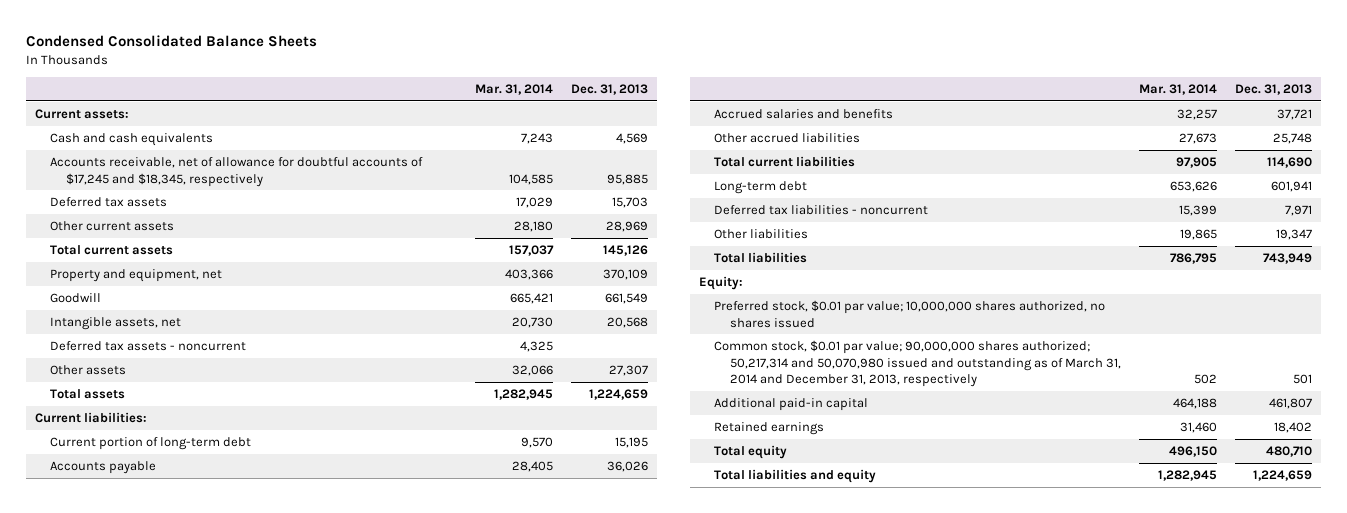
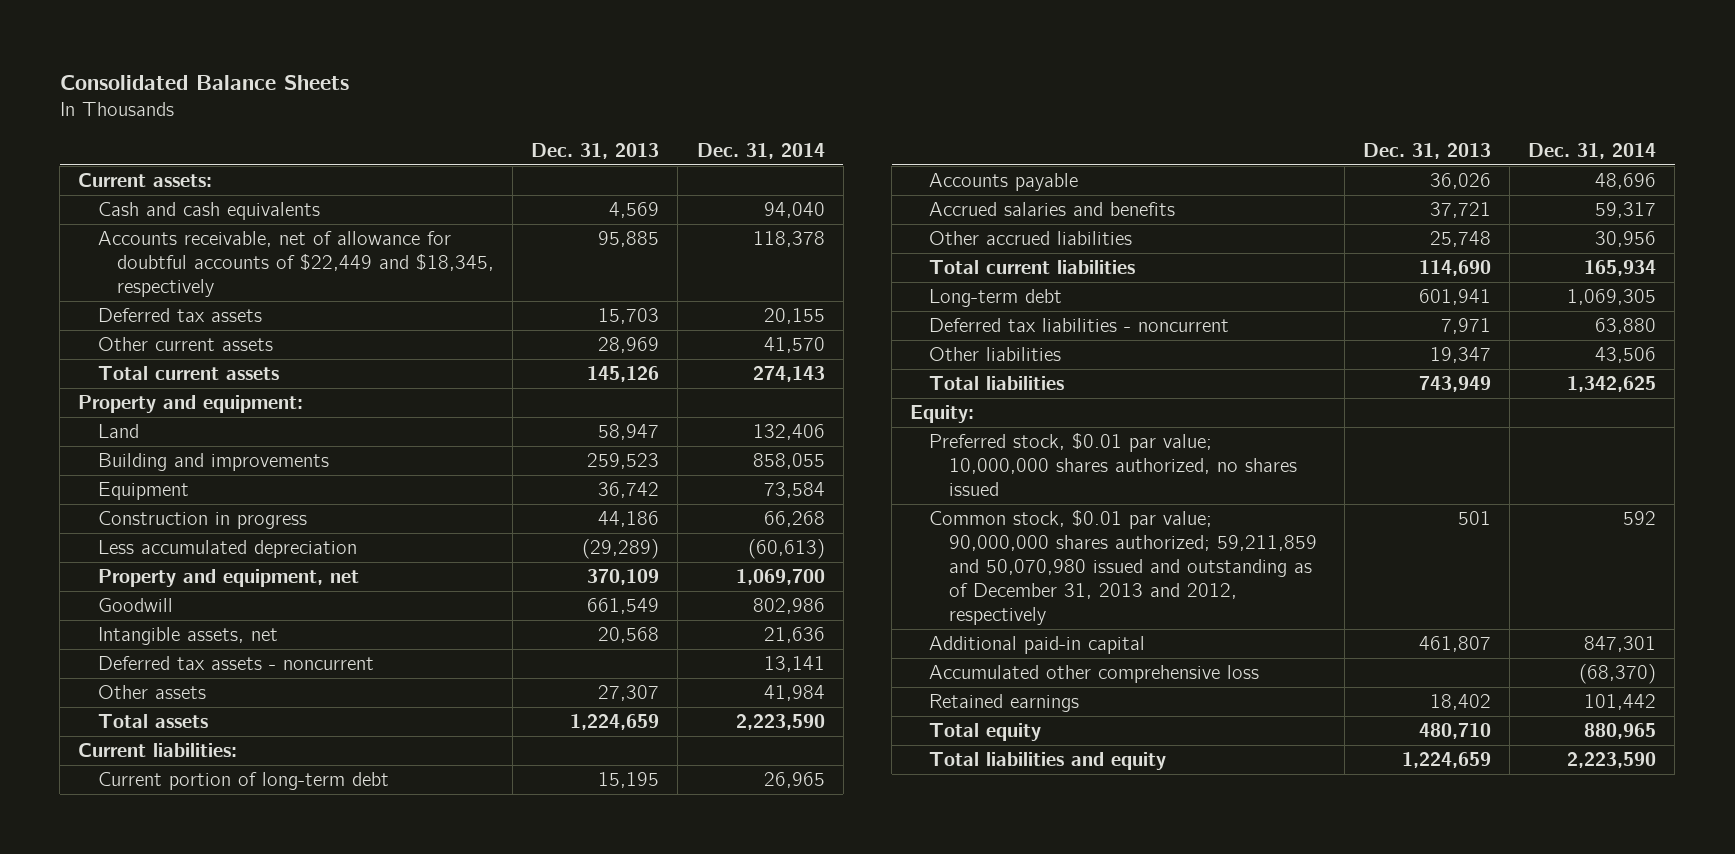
- Condensed Consolidated Balance Sheets
+ Consolidated Balance Sheets
- | Mar. 31, 2014 | Dec. 31, 2013
+ | Dec. 31, 2013 | Dec. 31, 2014
- Accounts receivable, net of allowance for doubtful accounts of $17,245 and $18,345, respectively | 104,585 | 95,885
+ Accounts receivable, net of allowance for doubtful accounts of $22,449 and $18,345, respectively | 95,885 | 118,378
+ Property and equipment:
+ Land | 58,947 | 132,406
+ Building and improvements | 259,523 | 858,055
+ Equipment | 36,742 | 73,584
+ Construction in progress | 44,186 | 66,268
+ Less accumulated depreciation | (29,289) | (60,613)
- Common stock, $0.01 par value; 90,000,000 shares authorized; 50,217,314 and 50,070,980 issued and outstanding as of March 31, 2014 and December 31, 2013, respectively | 502 | 501
+ Common stock, $0.01 par value; 90,000,000 shares authorized; 59,211,859 and 50,070,980 issued and outstanding as of December 31, 2013 and 2012, respectively | 501 | 592
+ Accumulated other comprehensive loss | | (68,370)

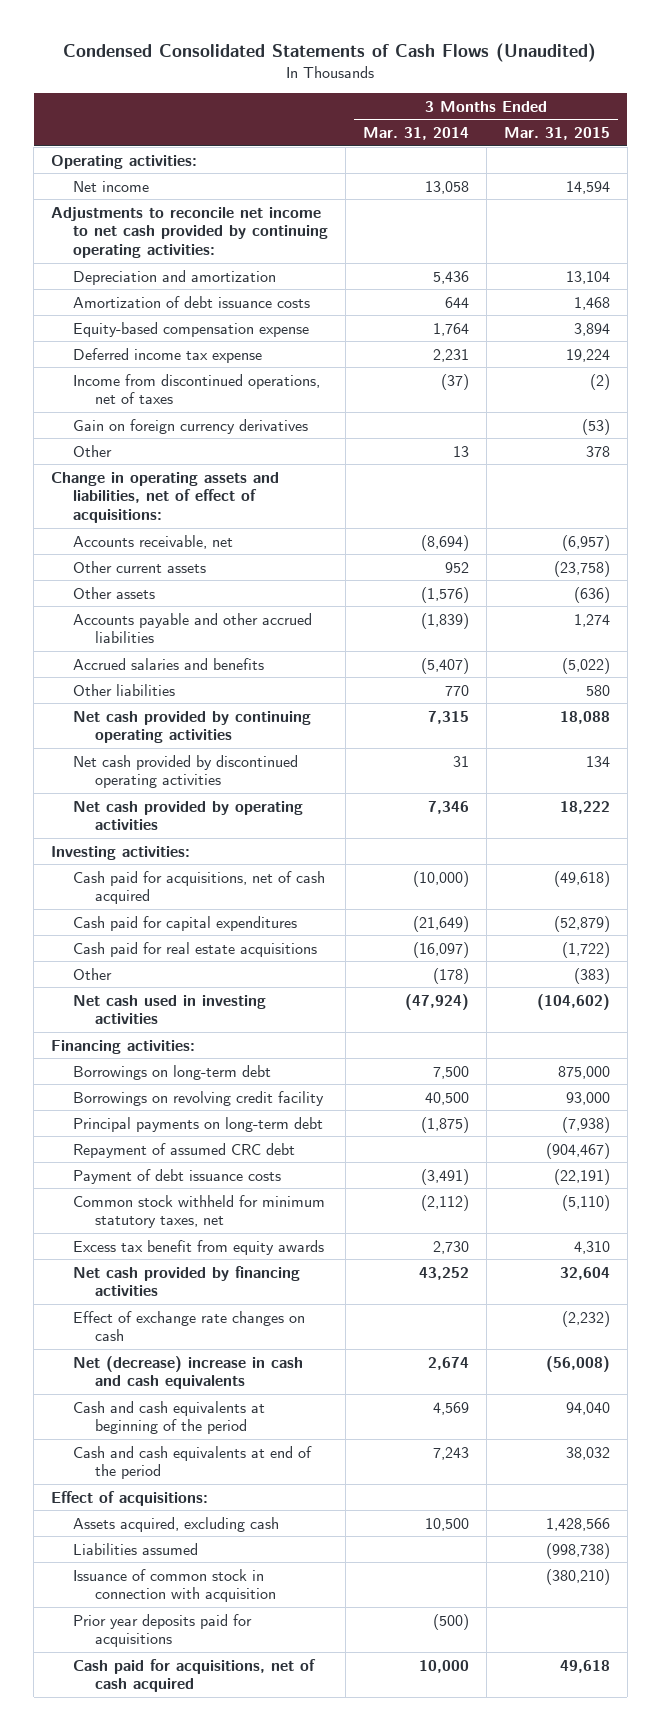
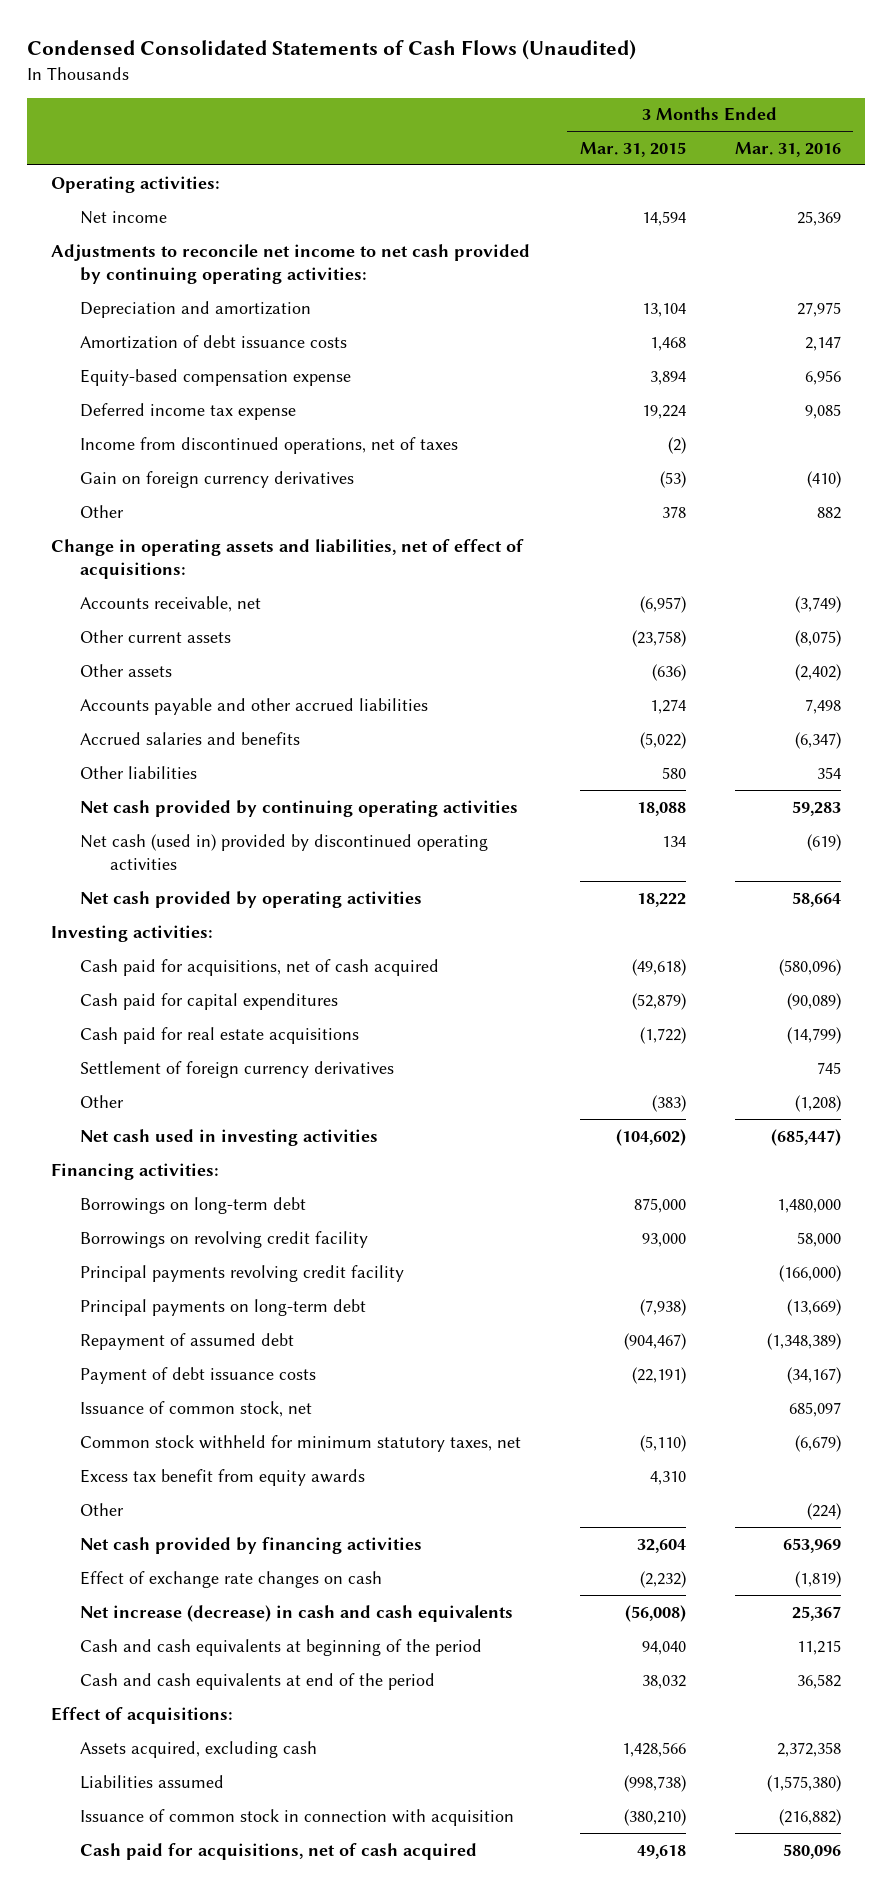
- | 3 Months Ended Mar. 31, 2014 | 3 Months Ended Mar. 31, 2015
+ | 3 Months Ended Mar. 31, 2015 | 3 Months Ended Mar. 31, 2016
- Net cash provided by discontinued operating activities | 31 | 134
+ Net cash (used in) provided by discontinued operating activities | 134 | (619)
+ Settlement of foreign currency derivatives | | 745
+ Principal payments revolving credit facility | | (166,000)
- Repayment of assumed CRC debt | | (904,467)
+ Repayment of assumed debt | (904,467) | (1,348,389)
+ Issuance of common stock, net | | 685,097
+ Other | | (224)
- Net (decrease) increase in cash and cash equivalents | 2,674 | (56,008)
+ Net increase (decrease) in cash and cash equivalents | (56,008) | 25,367
- Prior year deposits paid for acquisitions | (500) |

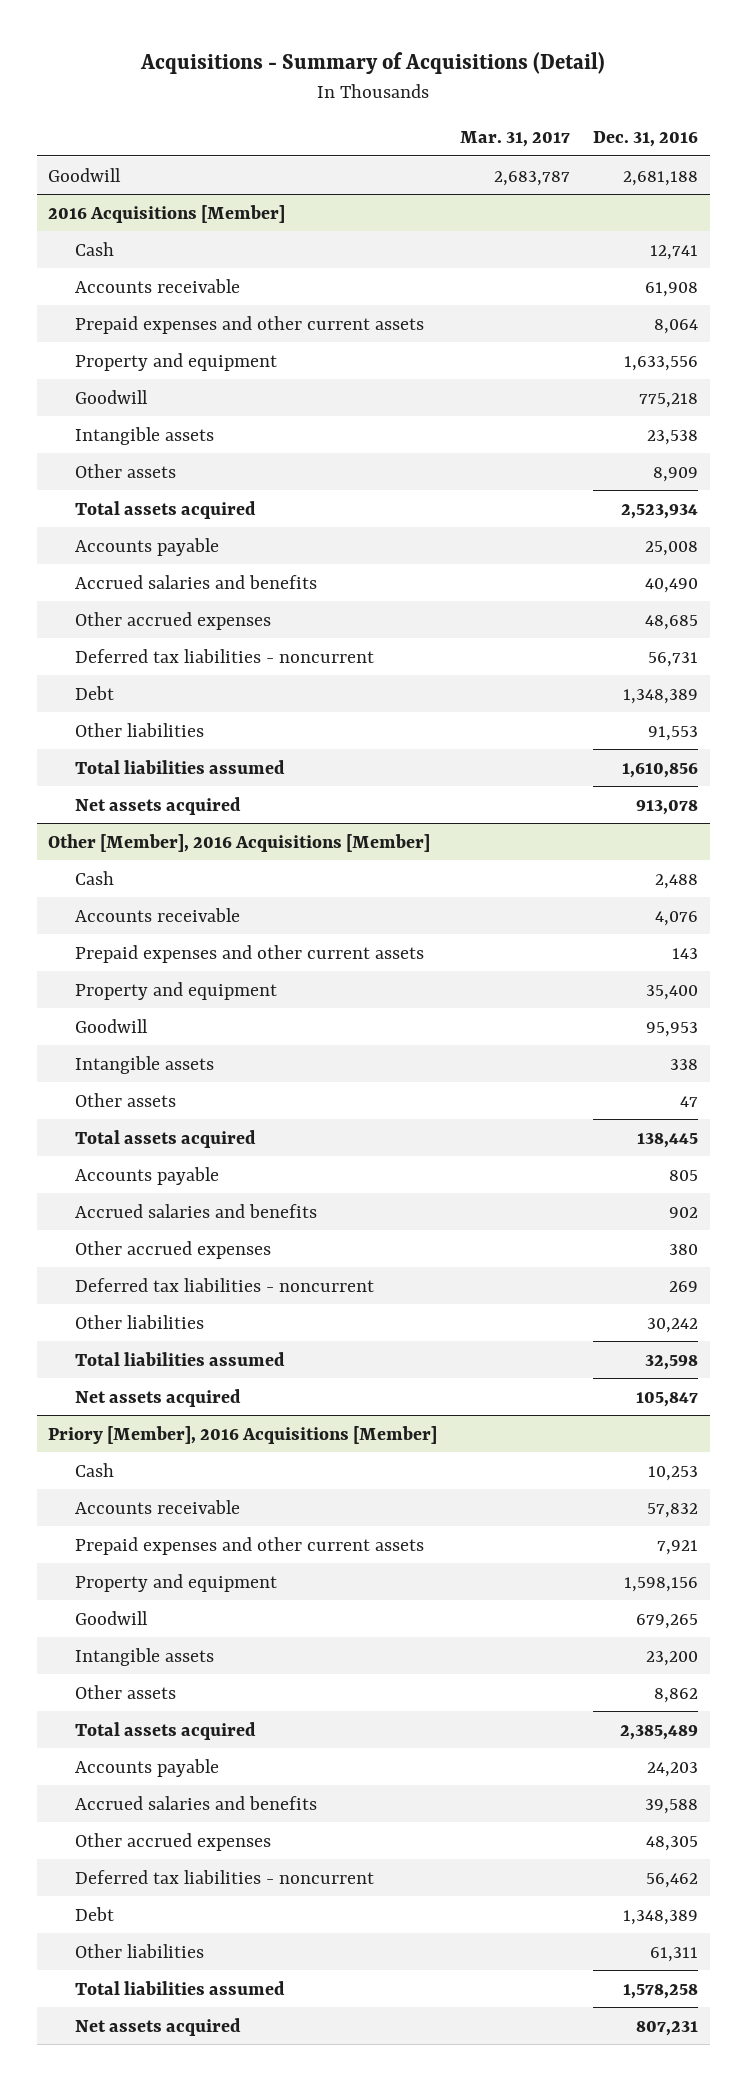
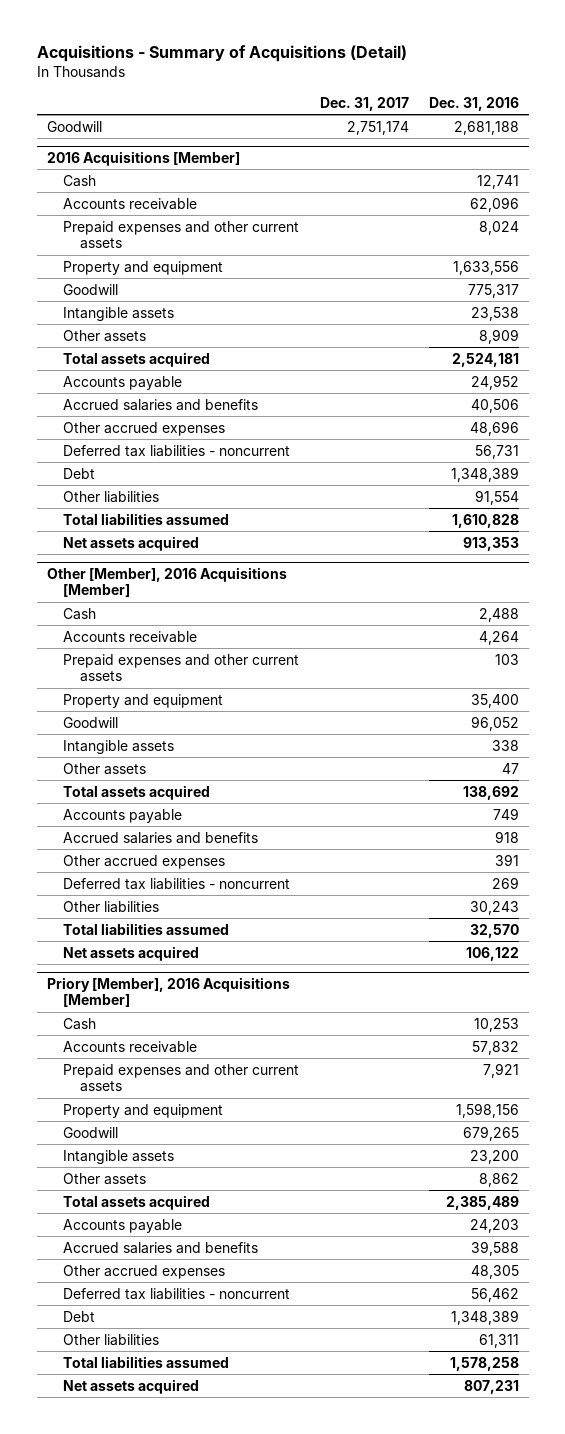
- | Mar. 31, 2017 | Dec. 31, 2016
+ | Dec. 31, 2017 | Dec. 31, 2016
@ 2016 Acquisitions [Member]
- Accounts receivable | | 61,908
- Prepaid expenses and other current assets | | 8,064
+ Accounts receivable | | 62,096
+ Prepaid expenses and other current assets | | 8,024
- Goodwill | | 775,218
+ Goodwill | | 775,317
- Total assets acquired | | 2,523,934
- Accounts payable | | 25,008
- Accrued salaries and benefits | | 40,490
- Other accrued expenses | | 48,685
+ Total assets acquired | | 2,524,181
+ Accounts payable | | 24,952
+ Accrued salaries and benefits | | 40,506
+ Other accrued expenses | | 48,696
- Other liabilities | | 91,553
- Total liabilities assumed | | 1,610,856
- Net assets acquired | | 913,078
+ Other liabilities | | 91,554
+ Total liabilities assumed | | 1,610,828
+ Net assets acquired | | 913,353
@ Other [Member], 2016 Acquisitions [Member]
- Accounts receivable | | 4,076
- Prepaid expenses and other current assets | | 143
+ Accounts receivable | | 4,264
+ Prepaid expenses and other current assets | | 103
- Goodwill | | 95,953
+ Goodwill | | 96,052
- Total assets acquired | | 138,445
- Accounts payable | | 805
- Accrued salaries and benefits | | 902
- Other accrued expenses | | 380
+ Total assets acquired | | 138,692
+ Accounts payable | | 749
+ Accrued salaries and benefits | | 918
+ Other accrued expenses | | 391
- Other liabilities | | 30,242
- Total liabilities assumed | | 32,598
- Net assets acquired | | 105,847
+ Other liabilities | | 30,243
+ Total liabilities assumed | | 32,570
+ Net assets acquired | | 106,122

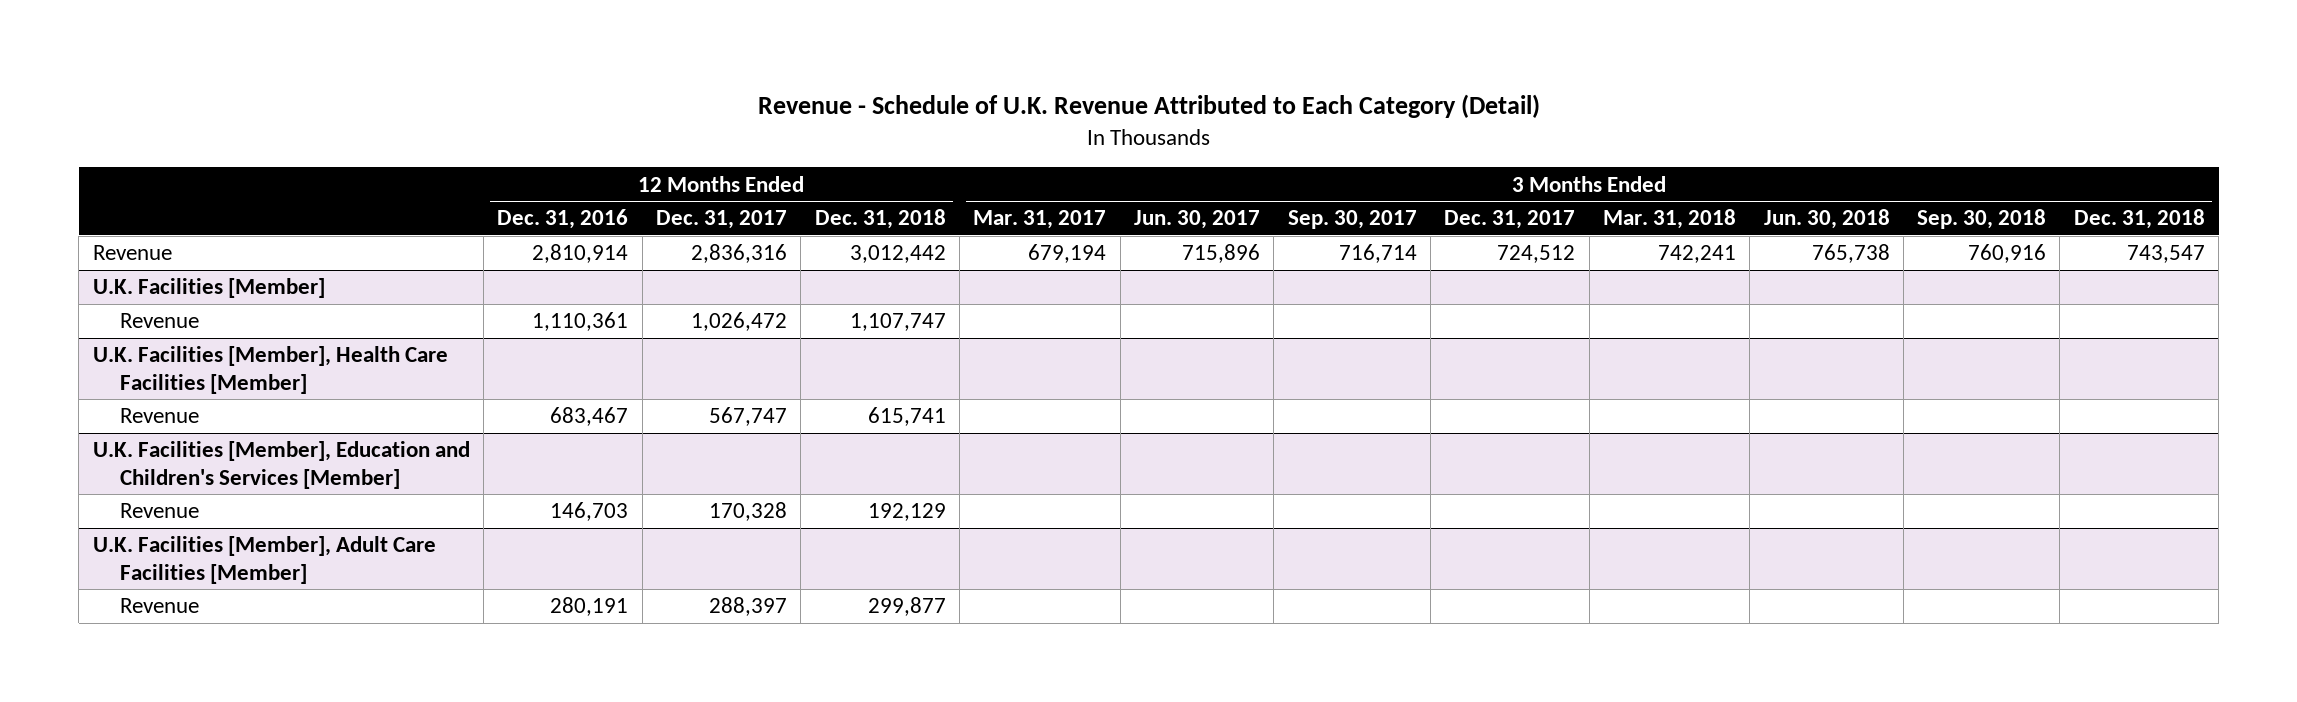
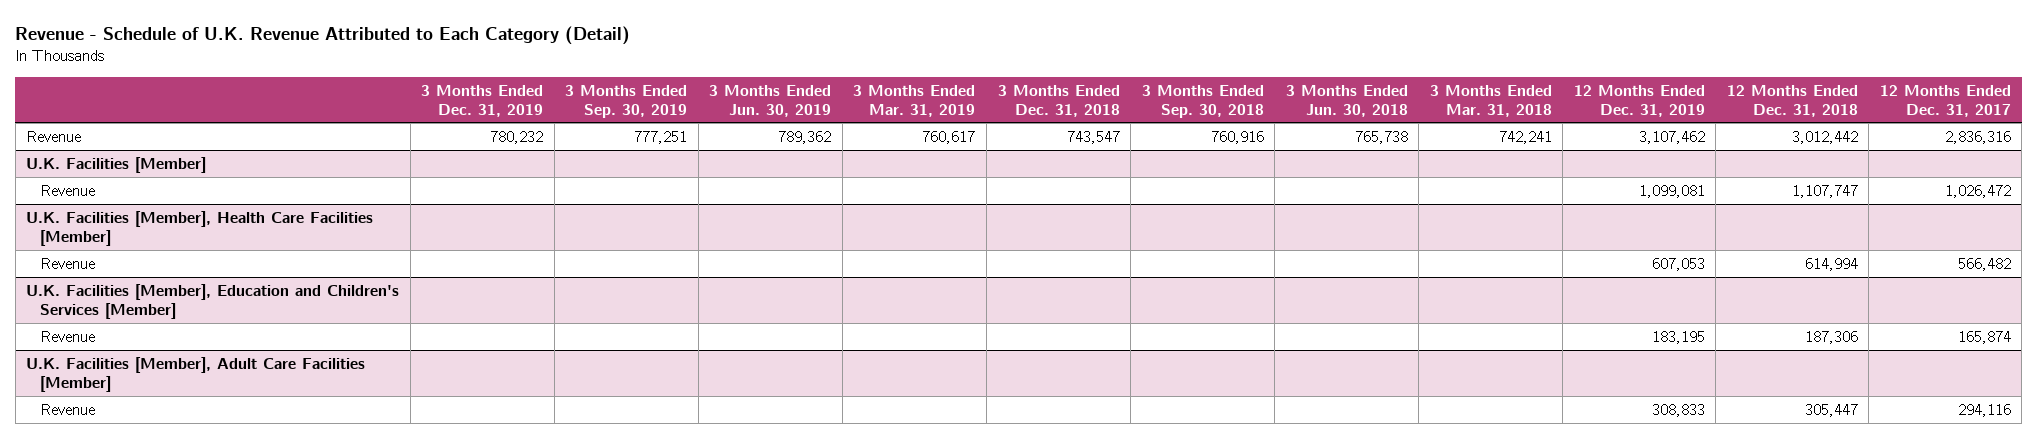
- | 12 Months Ended Dec. 31, 2016 | 12 Months Ended Dec. 31, 2017 | 12 Months Ended Dec. 31, 2018 | 3 Months Ended Mar. 31, 2017 | 3 Months Ended Jun. 30, 2017 | 3 Months Ended Sep. 30, 2017 | 3 Months Ended Dec. 31, 2017 | 3 Months Ended Mar. 31, 2018 | 3 Months Ended Jun. 30, 2018 | 3 Months Ended Sep. 30, 2018 | 3 Months Ended Dec. 31, 2018
+ | 3 Months Ended Dec. 31, 2019 | 3 Months Ended Sep. 30, 2019 | 3 Months Ended Jun. 30, 2019 | 3 Months Ended Mar. 31, 2019 | 3 Months Ended Dec. 31, 2018 | 3 Months Ended Sep. 30, 2018 | 3 Months Ended Jun. 30, 2018 | 3 Months Ended Mar. 31, 2018 | 12 Months Ended Dec. 31, 2019 | 12 Months Ended Dec. 31, 2018 | 12 Months Ended Dec. 31, 2017
@ U.K. Facilities [Member], Health Care Facilities [Member]
- Revenue | 683,467 | 567,747 | 615,741 | | | | | | | |
+ Revenue | | | | | | | | | 607,053 | 614,994 | 566,482
@ U.K. Facilities [Member], Education and Children's Services [Member]
- Revenue | 146,703 | 170,328 | 192,129 | | | | | | | |
+ Revenue | | | | | | | | | 183,195 | 187,306 | 165,874
@ U.K. Facilities [Member], Adult Care Facilities [Member]
- Revenue | 280,191 | 288,397 | 299,877 | | | | | | | |
+ Revenue | | | | | | | | | 308,833 | 305,447 | 294,116

